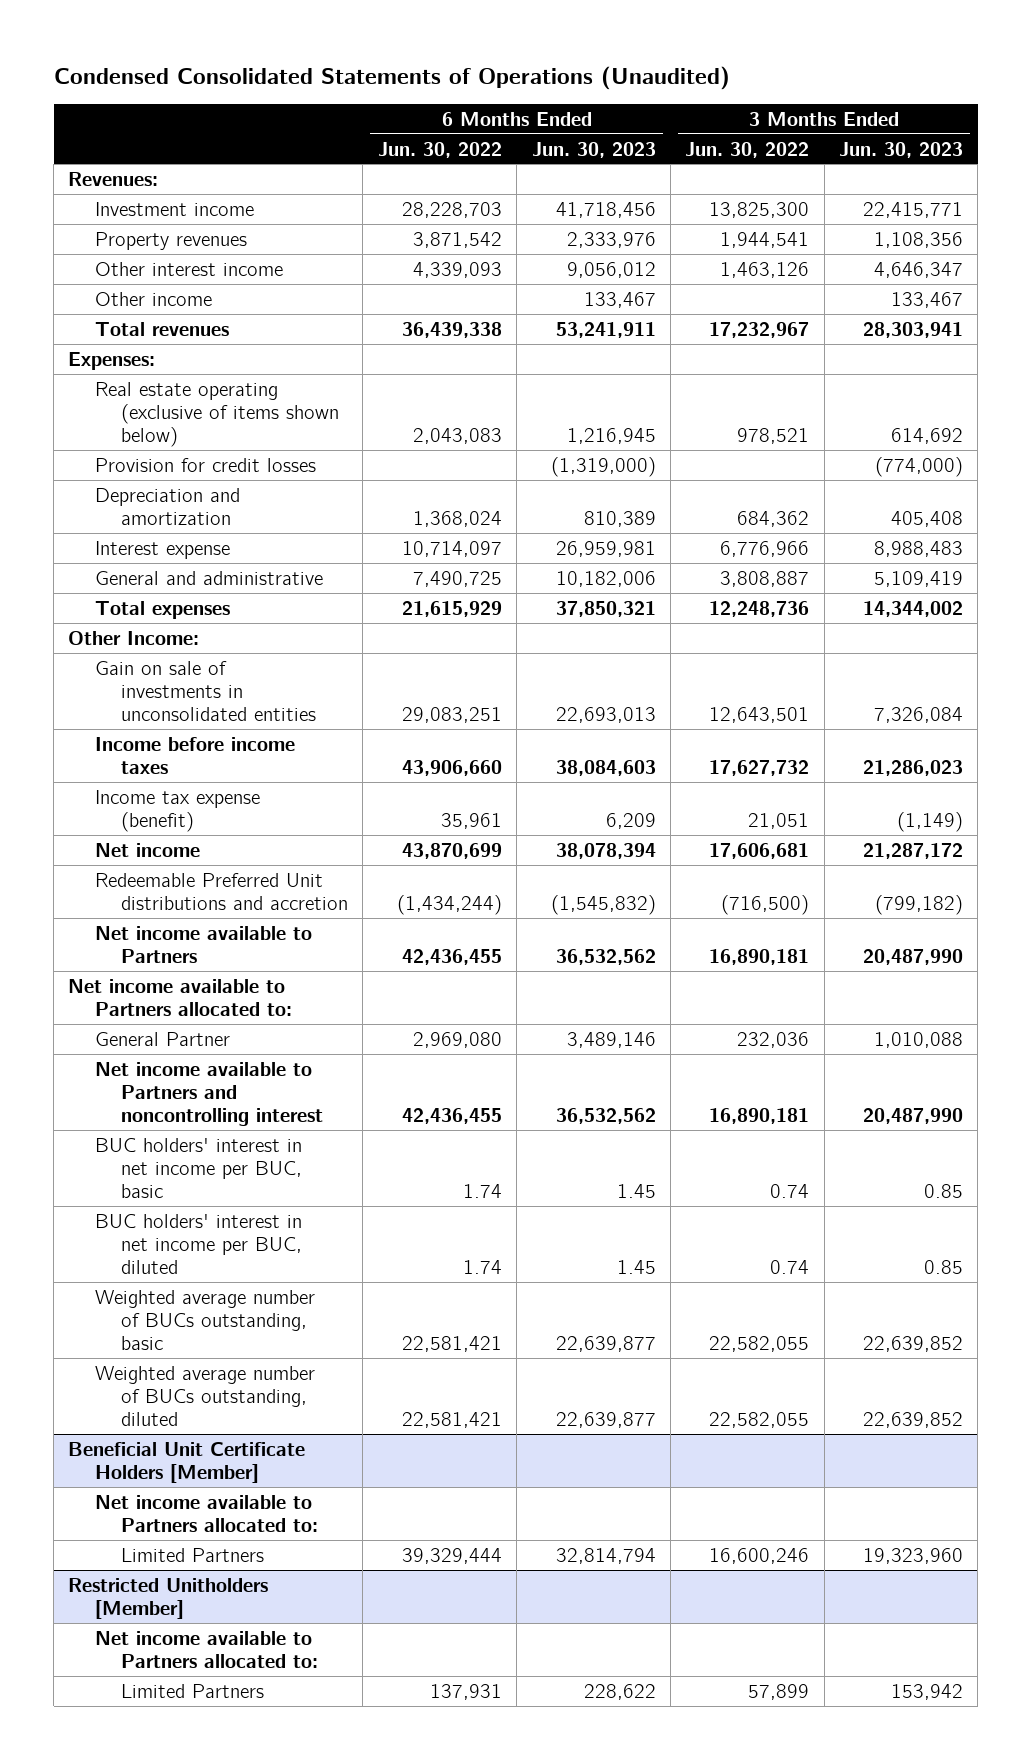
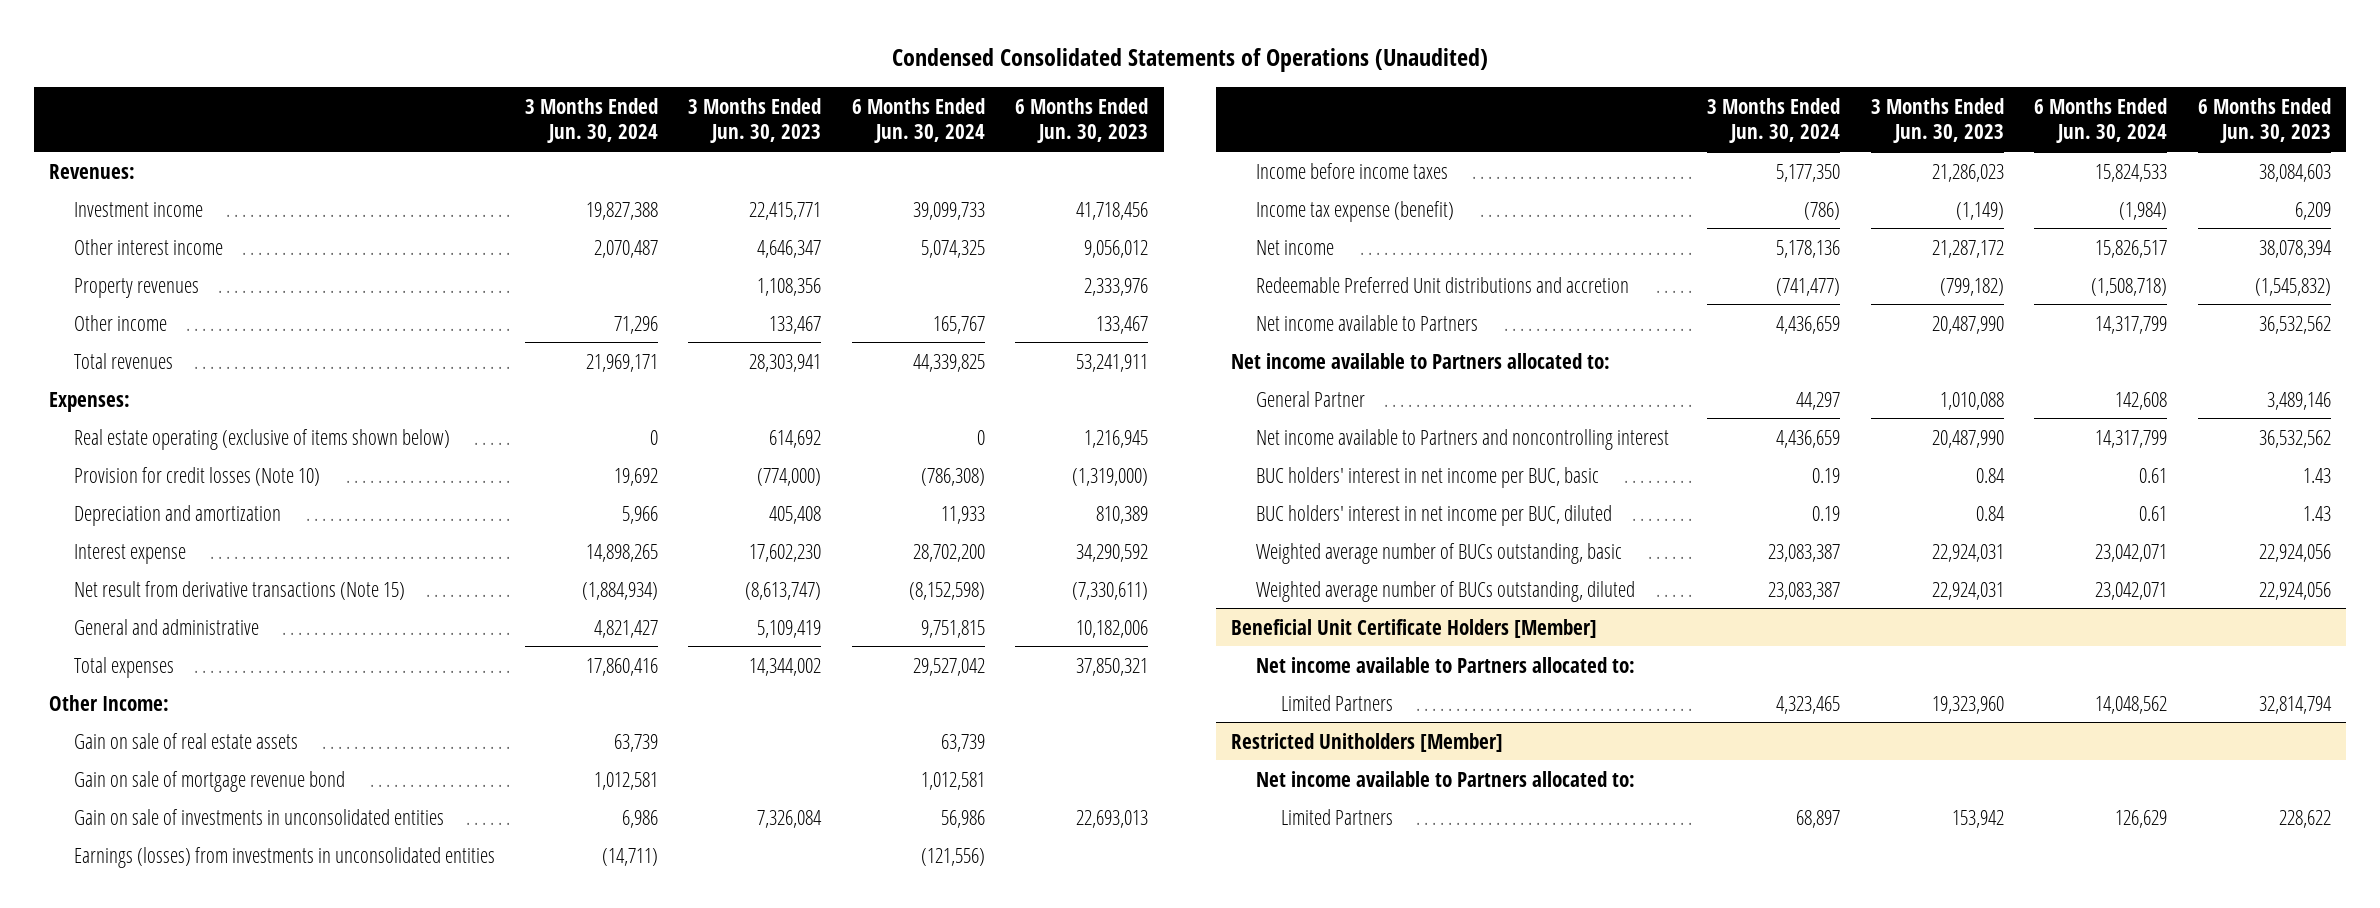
- | 6 Months Ended Jun. 30, 2022 | 6 Months Ended Jun. 30, 2023 | 3 Months Ended Jun. 30, 2022 | 3 Months Ended Jun. 30, 2023
+ | 3 Months Ended Jun. 30, 2024 | 3 Months Ended Jun. 30, 2023 | 6 Months Ended Jun. 30, 2024 | 6 Months Ended Jun. 30, 2023
moved down: Property revenues | | 1,108,356 | | 2,333,976
- Provision for credit losses | | (1,319,000) | | (774,000)
+ Provision for credit losses (Note 10) | 19,692 | (774,000) | (786,308) | (1,319,000)
- Interest expense | 10,714,097 | 26,959,981 | 6,776,966 | 8,988,483
+ Interest expense | 14,898,265 | 17,602,230 | 28,702,200 | 34,290,592
+ Net result from derivative transactions (Note 15) | (1,884,934) | (8,613,747) | (8,152,598) | (7,330,611)
+ Gain on sale of real estate assets | 63,739 | | 63,739 |
+ Gain on sale of mortgage revenue bond | 1,012,581 | | 1,012,581 |
+ Earnings (losses) from investments in unconsolidated entities | (14,711) | | (121,556) |
- BUC holders' interest in net income per BUC, basic | 1.74 | 1.45 | 0.74 | 0.85
- BUC holders' interest in net income per BUC, diluted | 1.74 | 1.45 | 0.74 | 0.85
- Weighted average number of BUCs outstanding, basic | 22,581,421 | 22,639,877 | 22,582,055 | 22,639,852
- Weighted average number of BUCs outstanding, diluted | 22,581,421 | 22,639,877 | 22,582,055 | 22,639,852
+ BUC holders' interest in net income per BUC, basic | 0.19 | 0.84 | 0.61 | 1.43
+ BUC holders' interest in net income per BUC, diluted | 0.19 | 0.84 | 0.61 | 1.43
+ Weighted average number of BUCs outstanding, basic | 23,083,387 | 22,924,031 | 23,042,071 | 22,924,056
+ Weighted average number of BUCs outstanding, diluted | 23,083,387 | 22,924,031 | 23,042,071 | 22,924,056

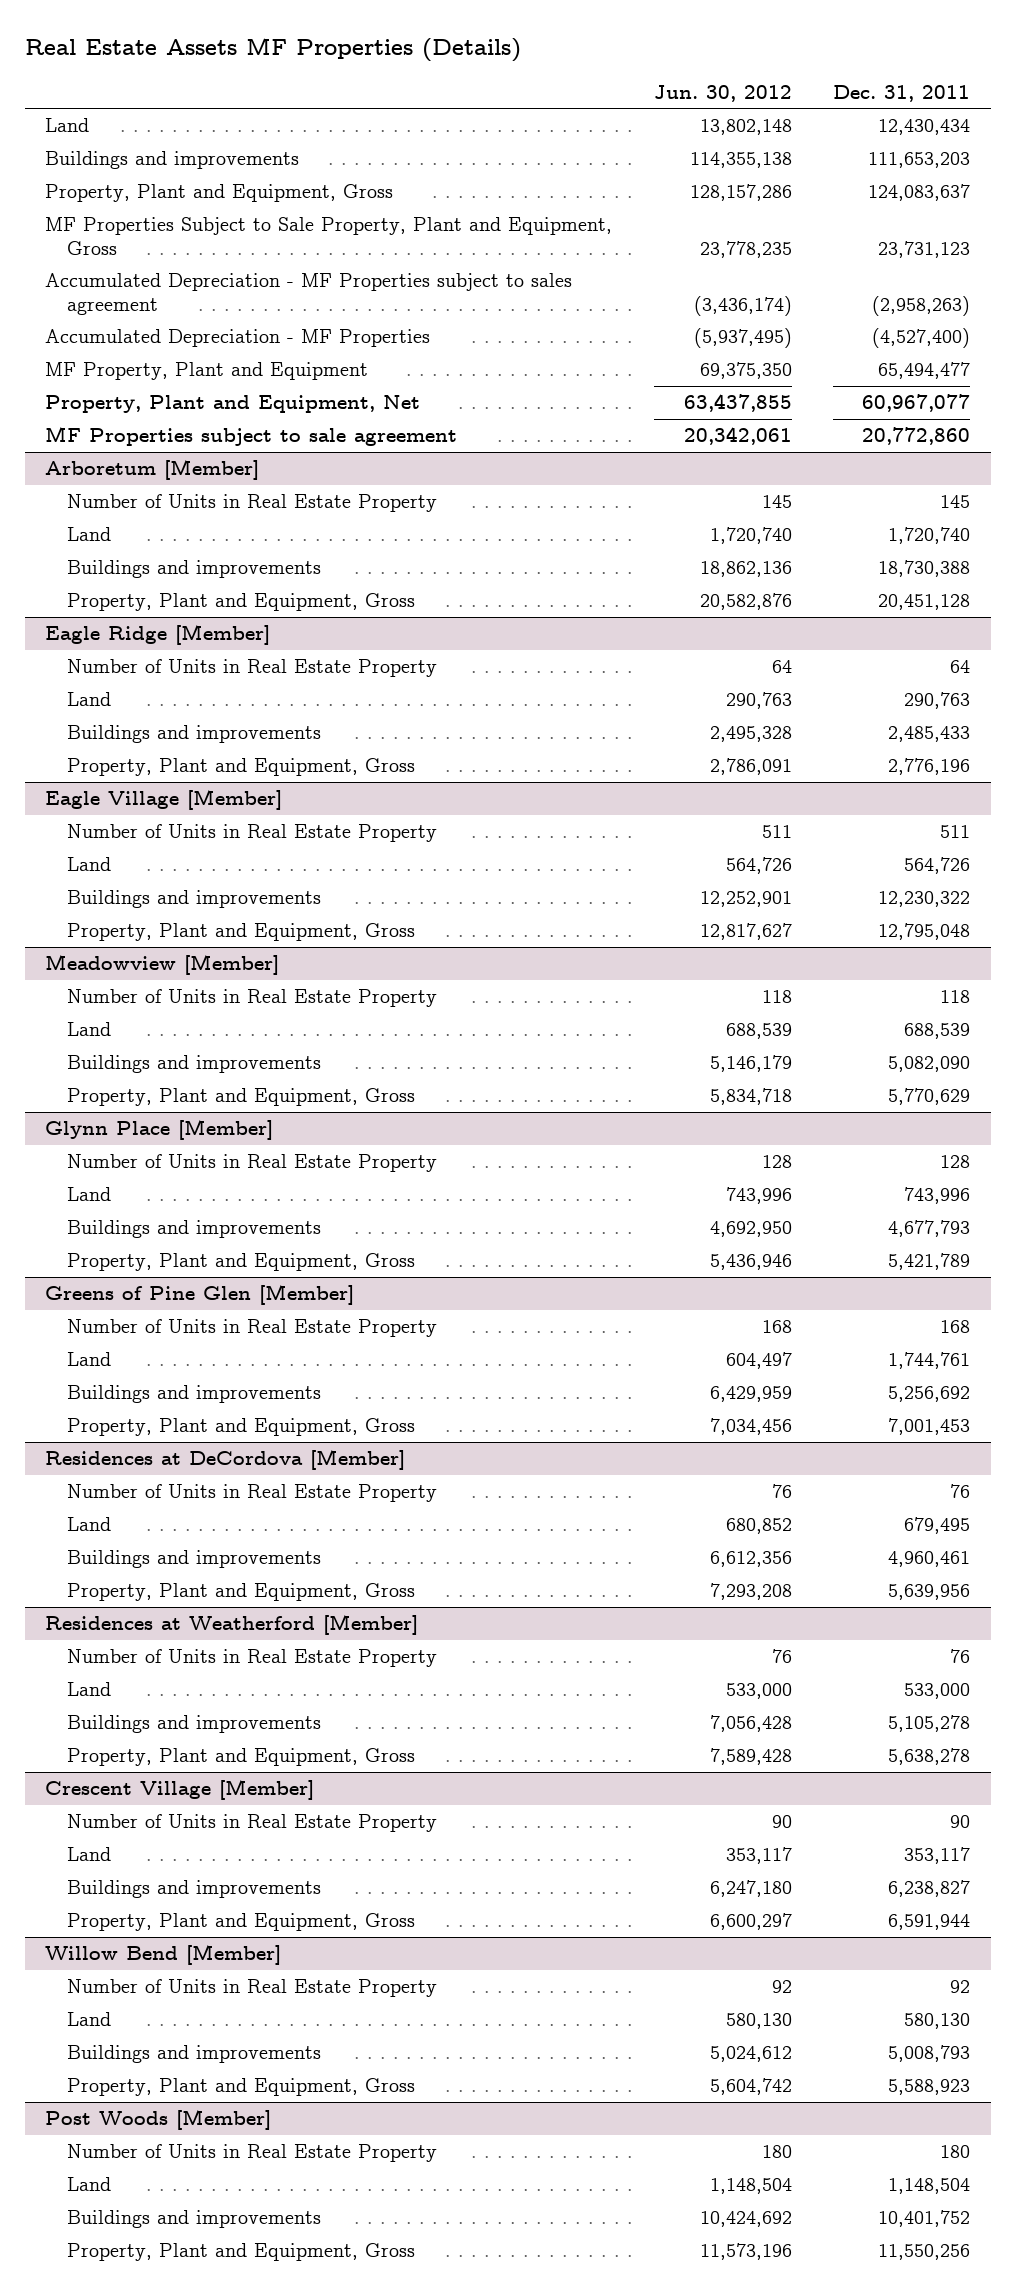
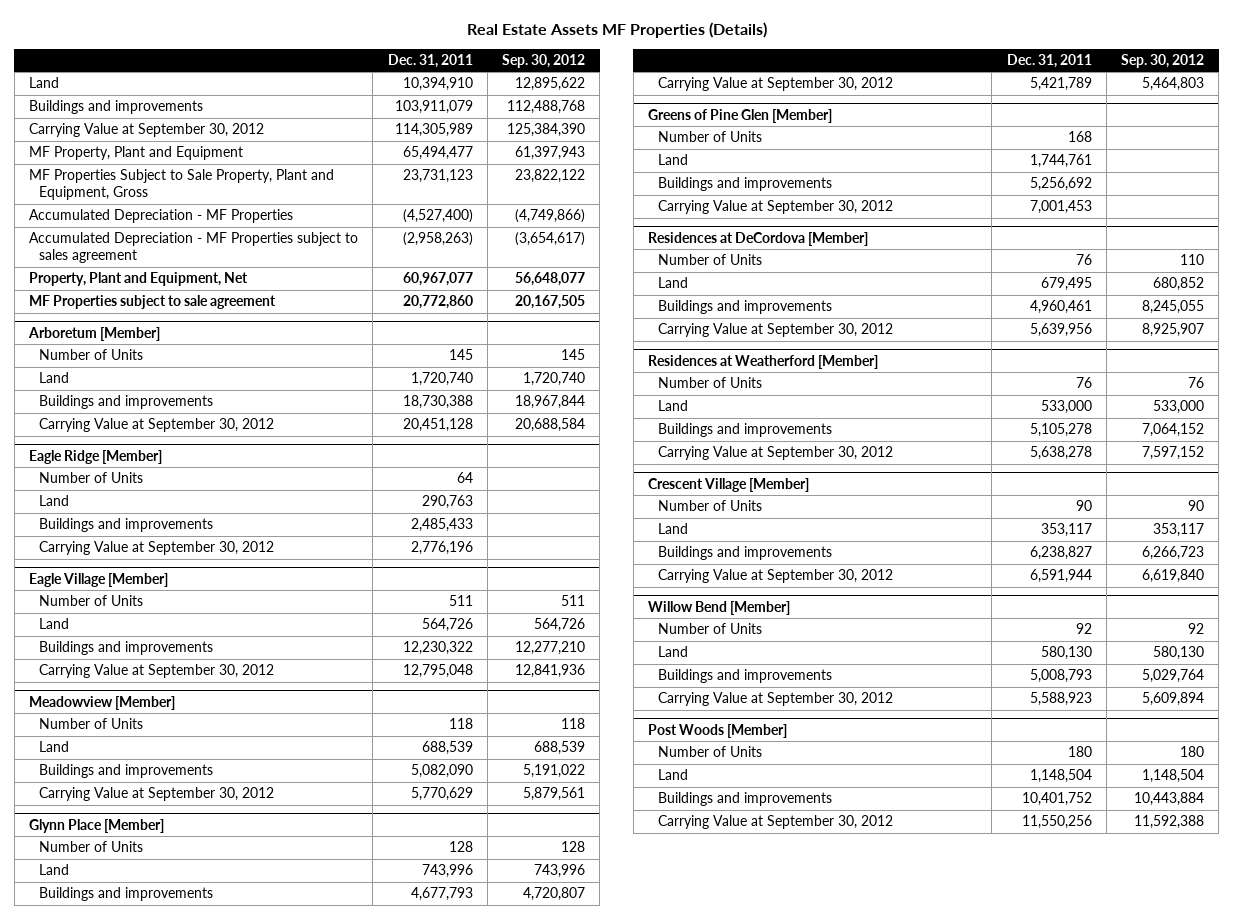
- | Jun. 30, 2012 | Dec. 31, 2011
+ | Dec. 31, 2011 | Sep. 30, 2012
- Land | 13,802,148 | 12,430,434
- Buildings and improvements | 114,355,138 | 111,653,203
- Property, Plant and Equipment, Gross | 128,157,286 | 124,083,637
+ Land | 10,394,910 | 12,895,622
+ Buildings and improvements | 103,911,079 | 112,488,768
+ Carrying Value at September 30, 2012 | 114,305,989 | 125,384,390
moved up: MF Property, Plant and Equipment | 65,494,477 | 61,397,943
moved down: Accumulated Depreciation - MF Properties subject to sales agreement | (2,958,263) | (3,654,617)
@ Arboretum [Member]
- Number of Units in Real Estate Property | 145 | 145
+ Number of Units | 145 | 145
- Property, Plant and Equipment, Gross | 20,582,876 | 20,451,128
+ Carrying Value at September 30, 2012 | 20,451,128 | 20,688,584
@ Eagle Ridge [Member]
- Number of Units in Real Estate Property | 64 | 64
+ Number of Units | 64 |
- Property, Plant and Equipment, Gross | 2,786,091 | 2,776,196
+ Carrying Value at September 30, 2012 | 2,776,196 |
@ Eagle Village [Member]
- Number of Units in Real Estate Property | 511 | 511
+ Number of Units | 511 | 511
- Property, Plant and Equipment, Gross | 12,817,627 | 12,795,048
+ Carrying Value at September 30, 2012 | 12,795,048 | 12,841,936
@ Meadowview [Member]
- Number of Units in Real Estate Property | 118 | 118
+ Number of Units | 118 | 118
- Property, Plant and Equipment, Gross | 5,834,718 | 5,770,629
+ Carrying Value at September 30, 2012 | 5,770,629 | 5,879,561
@ Glynn Place [Member]
- Number of Units in Real Estate Property | 128 | 128
+ Number of Units | 128 | 128
- Property, Plant and Equipment, Gross | 5,436,946 | 5,421,789
+ Carrying Value at September 30, 2012 | 5,421,789 | 5,464,803
@ Greens of Pine Glen [Member]
- Number of Units in Real Estate Property | 168 | 168
+ Number of Units | 168 |
- Property, Plant and Equipment, Gross | 7,034,456 | 7,001,453
+ Carrying Value at September 30, 2012 | 7,001,453 |
@ Residences at DeCordova [Member]
- Number of Units in Real Estate Property | 76 | 76
+ Number of Units | 76 | 110
- Property, Plant and Equipment, Gross | 7,293,208 | 5,639,956
+ Carrying Value at September 30, 2012 | 5,639,956 | 8,925,907
@ Residences at Weatherford [Member]
- Number of Units in Real Estate Property | 76 | 76
+ Number of Units | 76 | 76
- Property, Plant and Equipment, Gross | 7,589,428 | 5,638,278
+ Carrying Value at September 30, 2012 | 5,638,278 | 7,597,152
@ Crescent Village [Member]
- Number of Units in Real Estate Property | 90 | 90
+ Number of Units | 90 | 90
- Property, Plant and Equipment, Gross | 6,600,297 | 6,591,944
+ Carrying Value at September 30, 2012 | 6,591,944 | 6,619,840
@ Willow Bend [Member]
- Number of Units in Real Estate Property | 92 | 92
+ Number of Units | 92 | 92
- Property, Plant and Equipment, Gross | 5,604,742 | 5,588,923
+ Carrying Value at September 30, 2012 | 5,588,923 | 5,609,894
@ Post Woods [Member]
- Number of Units in Real Estate Property | 180 | 180
+ Number of Units | 180 | 180
- Property, Plant and Equipment, Gross | 11,573,196 | 11,550,256
+ Carrying Value at September 30, 2012 | 11,550,256 | 11,592,388

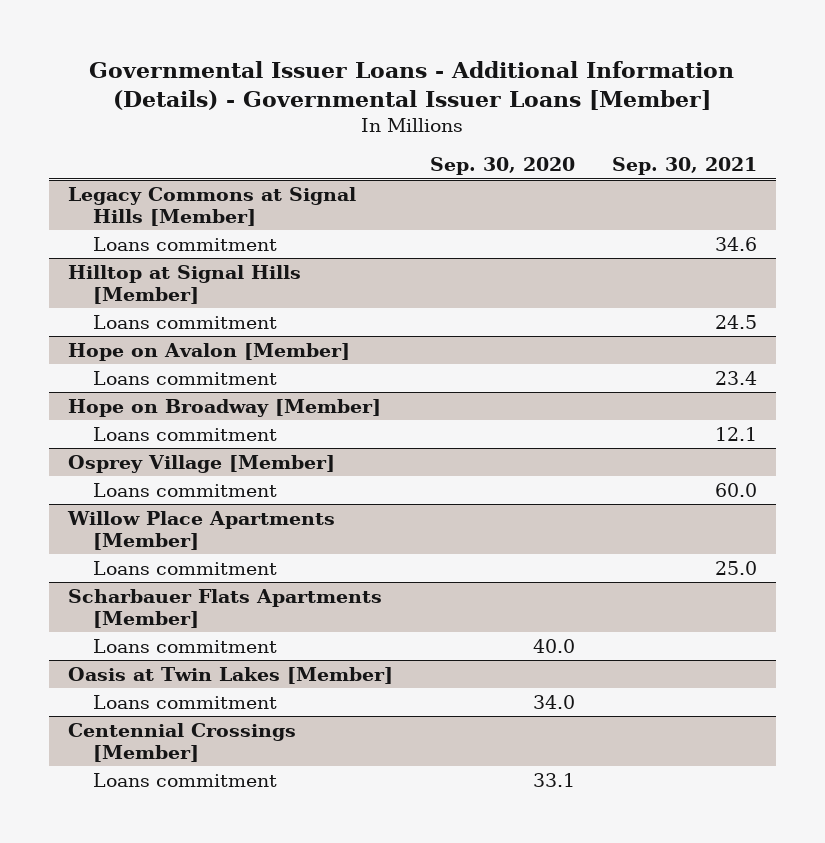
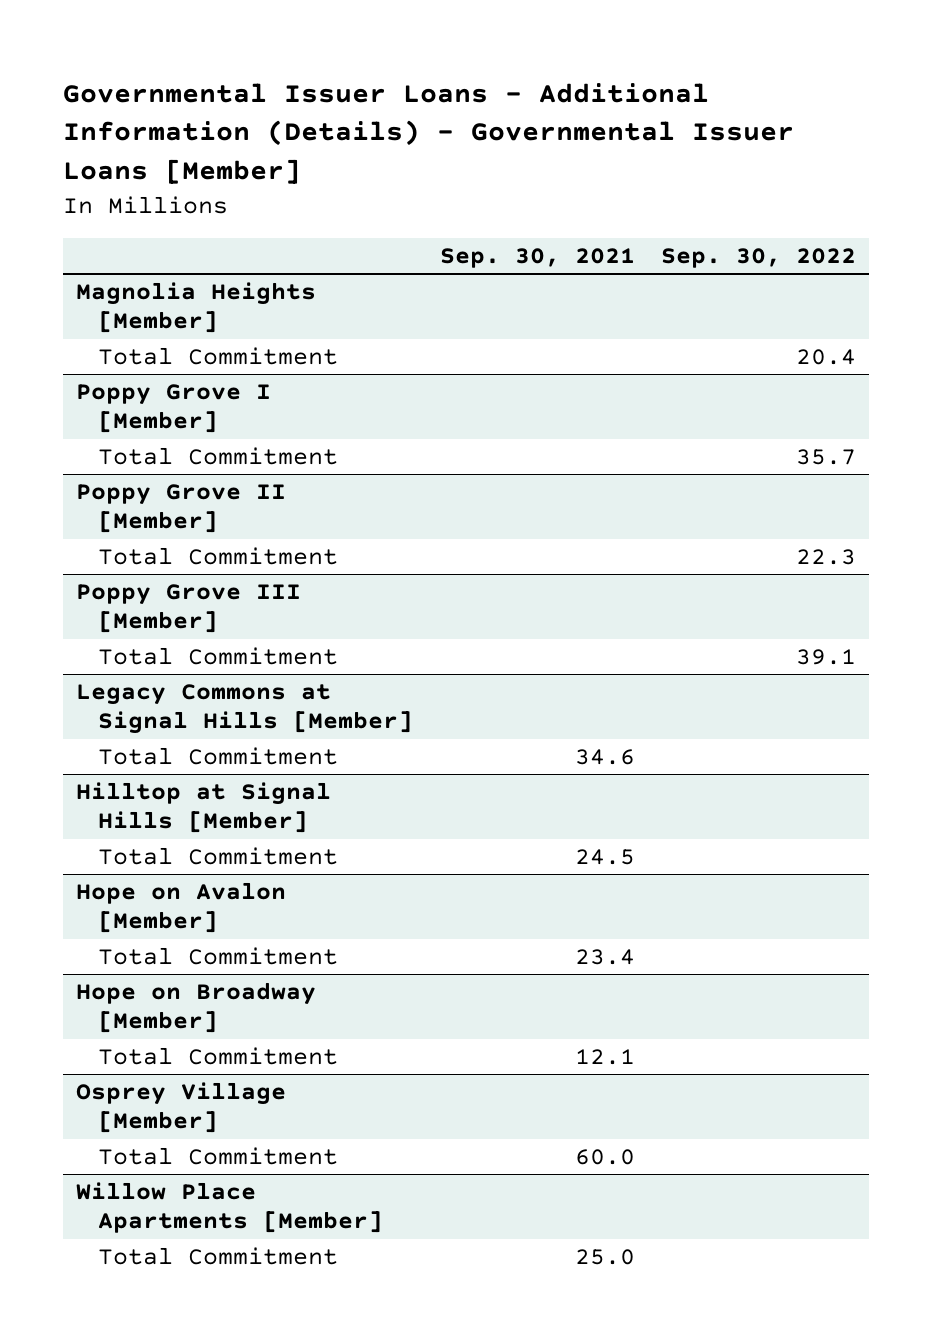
- | Sep. 30, 2020 | Sep. 30, 2021
+ | Sep. 30, 2021 | Sep. 30, 2022
+ Magnolia Heights [Member]
+ Total Commitment | | 20.4
+ Poppy Grove I [Member]
+ Total Commitment | | 35.7
+ Poppy Grove II [Member]
+ Total Commitment | | 22.3
+ Poppy Grove III [Member]
+ Total Commitment | | 39.1
@ Legacy Commons at Signal Hills [Member]
- Loans commitment | | 34.6
+ Total Commitment | 34.6 |
@ Hilltop at Signal Hills [Member]
- Loans commitment | | 24.5
+ Total Commitment | 24.5 |
@ Hope on Avalon [Member]
- Loans commitment | | 23.4
+ Total Commitment | 23.4 |
@ Hope on Broadway [Member]
- Loans commitment | | 12.1
+ Total Commitment | 12.1 |
@ Osprey Village [Member]
- Loans commitment | | 60.0
+ Total Commitment | 60.0 |
@ Willow Place Apartments [Member]
- Loans commitment | | 25.0
- Scharbauer Flats Apartments [Member]
- Loans commitment | 40.0 |
- Oasis at Twin Lakes [Member]
- Loans commitment | 34.0 |
- Centennial Crossings [Member]
- Loans commitment | 33.1 |
@ Willow Place Apartments [Member]
+ Total Commitment | 25.0 |

